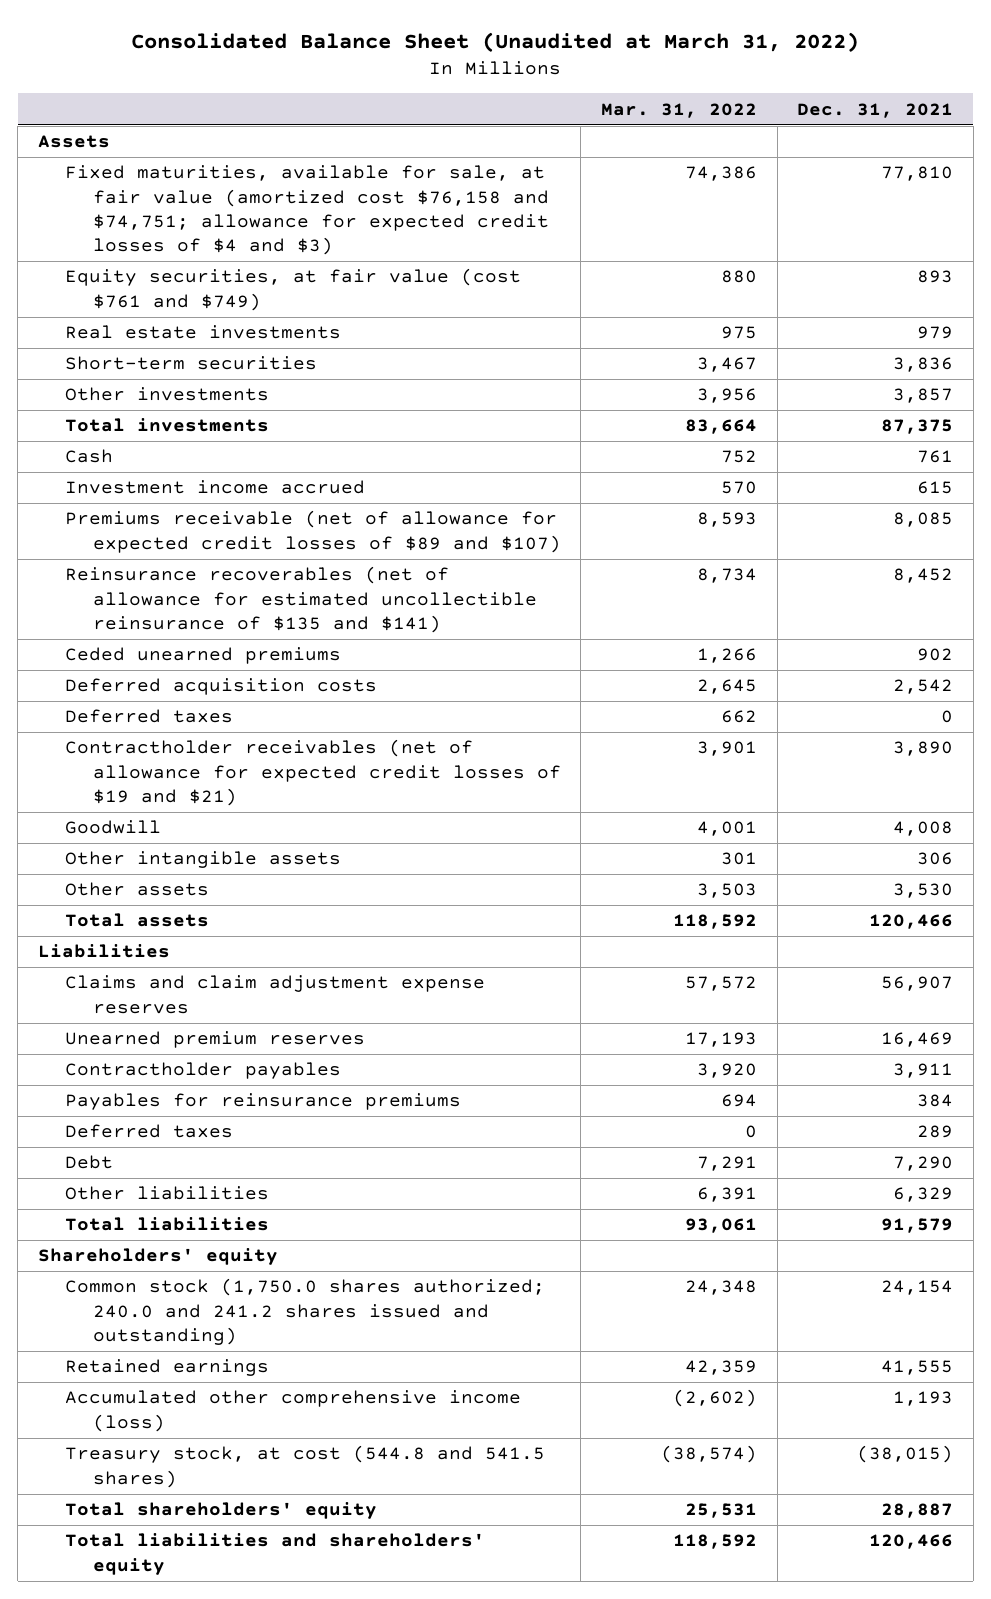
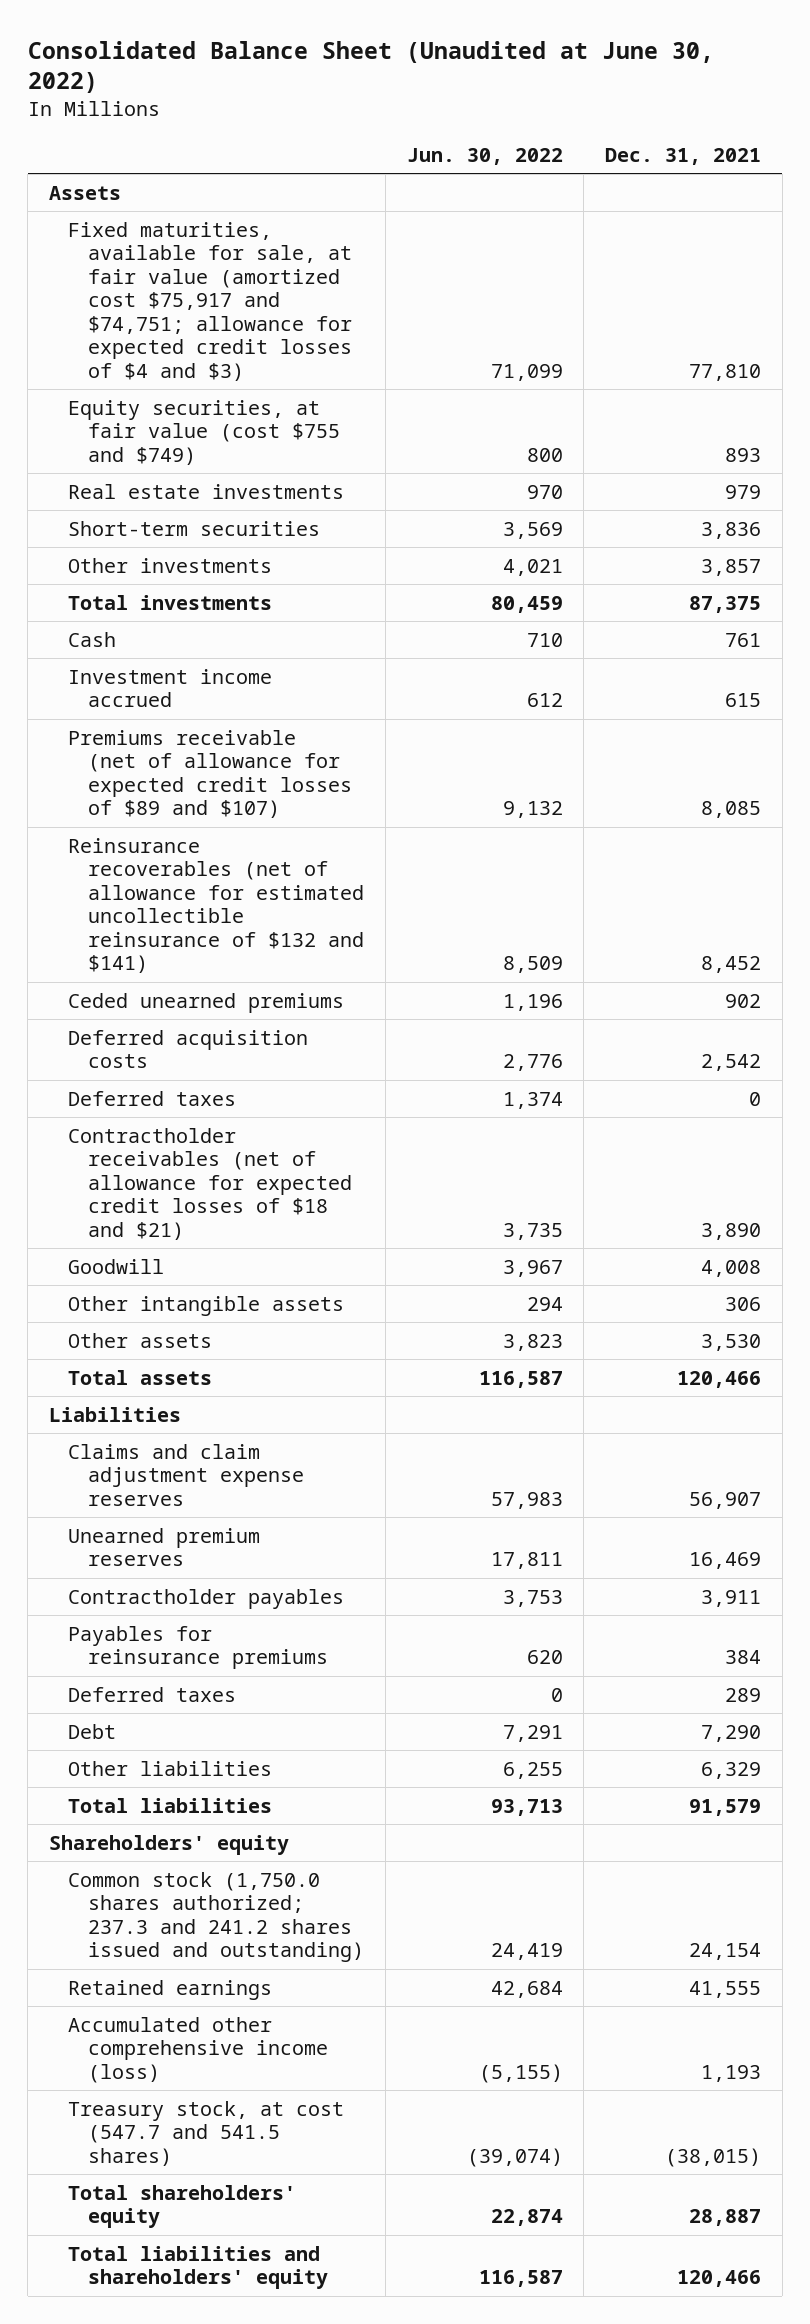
- Consolidated Balance Sheet (Unaudited at March 31, 2022)
+ Consolidated Balance Sheet (Unaudited at June 30, 2022)
- | Mar. 31, 2022 | Dec. 31, 2021
+ | Jun. 30, 2022 | Dec. 31, 2021
- Fixed maturities, available for sale, at fair value (amortized cost $76,158 and $74,751; allowance for expected credit losses of $4 and $3) | 74,386 | 77,810
- Equity securities, at fair value (cost $761 and $749) | 880 | 893
+ Fixed maturities, available for sale, at fair value (amortized cost $75,917 and $74,751; allowance for expected credit losses of $4 and $3) | 71,099 | 77,810
+ Equity securities, at fair value (cost $755 and $749) | 800 | 893
- Reinsurance recoverables (net of allowance for estimated uncollectible reinsurance of $135 and $141) | 8,734 | 8,452
+ Reinsurance recoverables (net of allowance for estimated uncollectible reinsurance of $132 and $141) | 8,509 | 8,452
- Contractholder receivables (net of allowance for expected credit losses of $19 and $21) | 3,901 | 3,890
+ Contractholder receivables (net of allowance for expected credit losses of $18 and $21) | 3,735 | 3,890
- Common stock (1,750.0 shares authorized; 240.0 and 241.2 shares issued and outstanding) | 24,348 | 24,154
+ Common stock (1,750.0 shares authorized; 237.3 and 241.2 shares issued and outstanding) | 24,419 | 24,154
- Treasury stock, at cost (544.8 and 541.5 shares) | (38,574) | (38,015)
+ Treasury stock, at cost (547.7 and 541.5 shares) | (39,074) | (38,015)

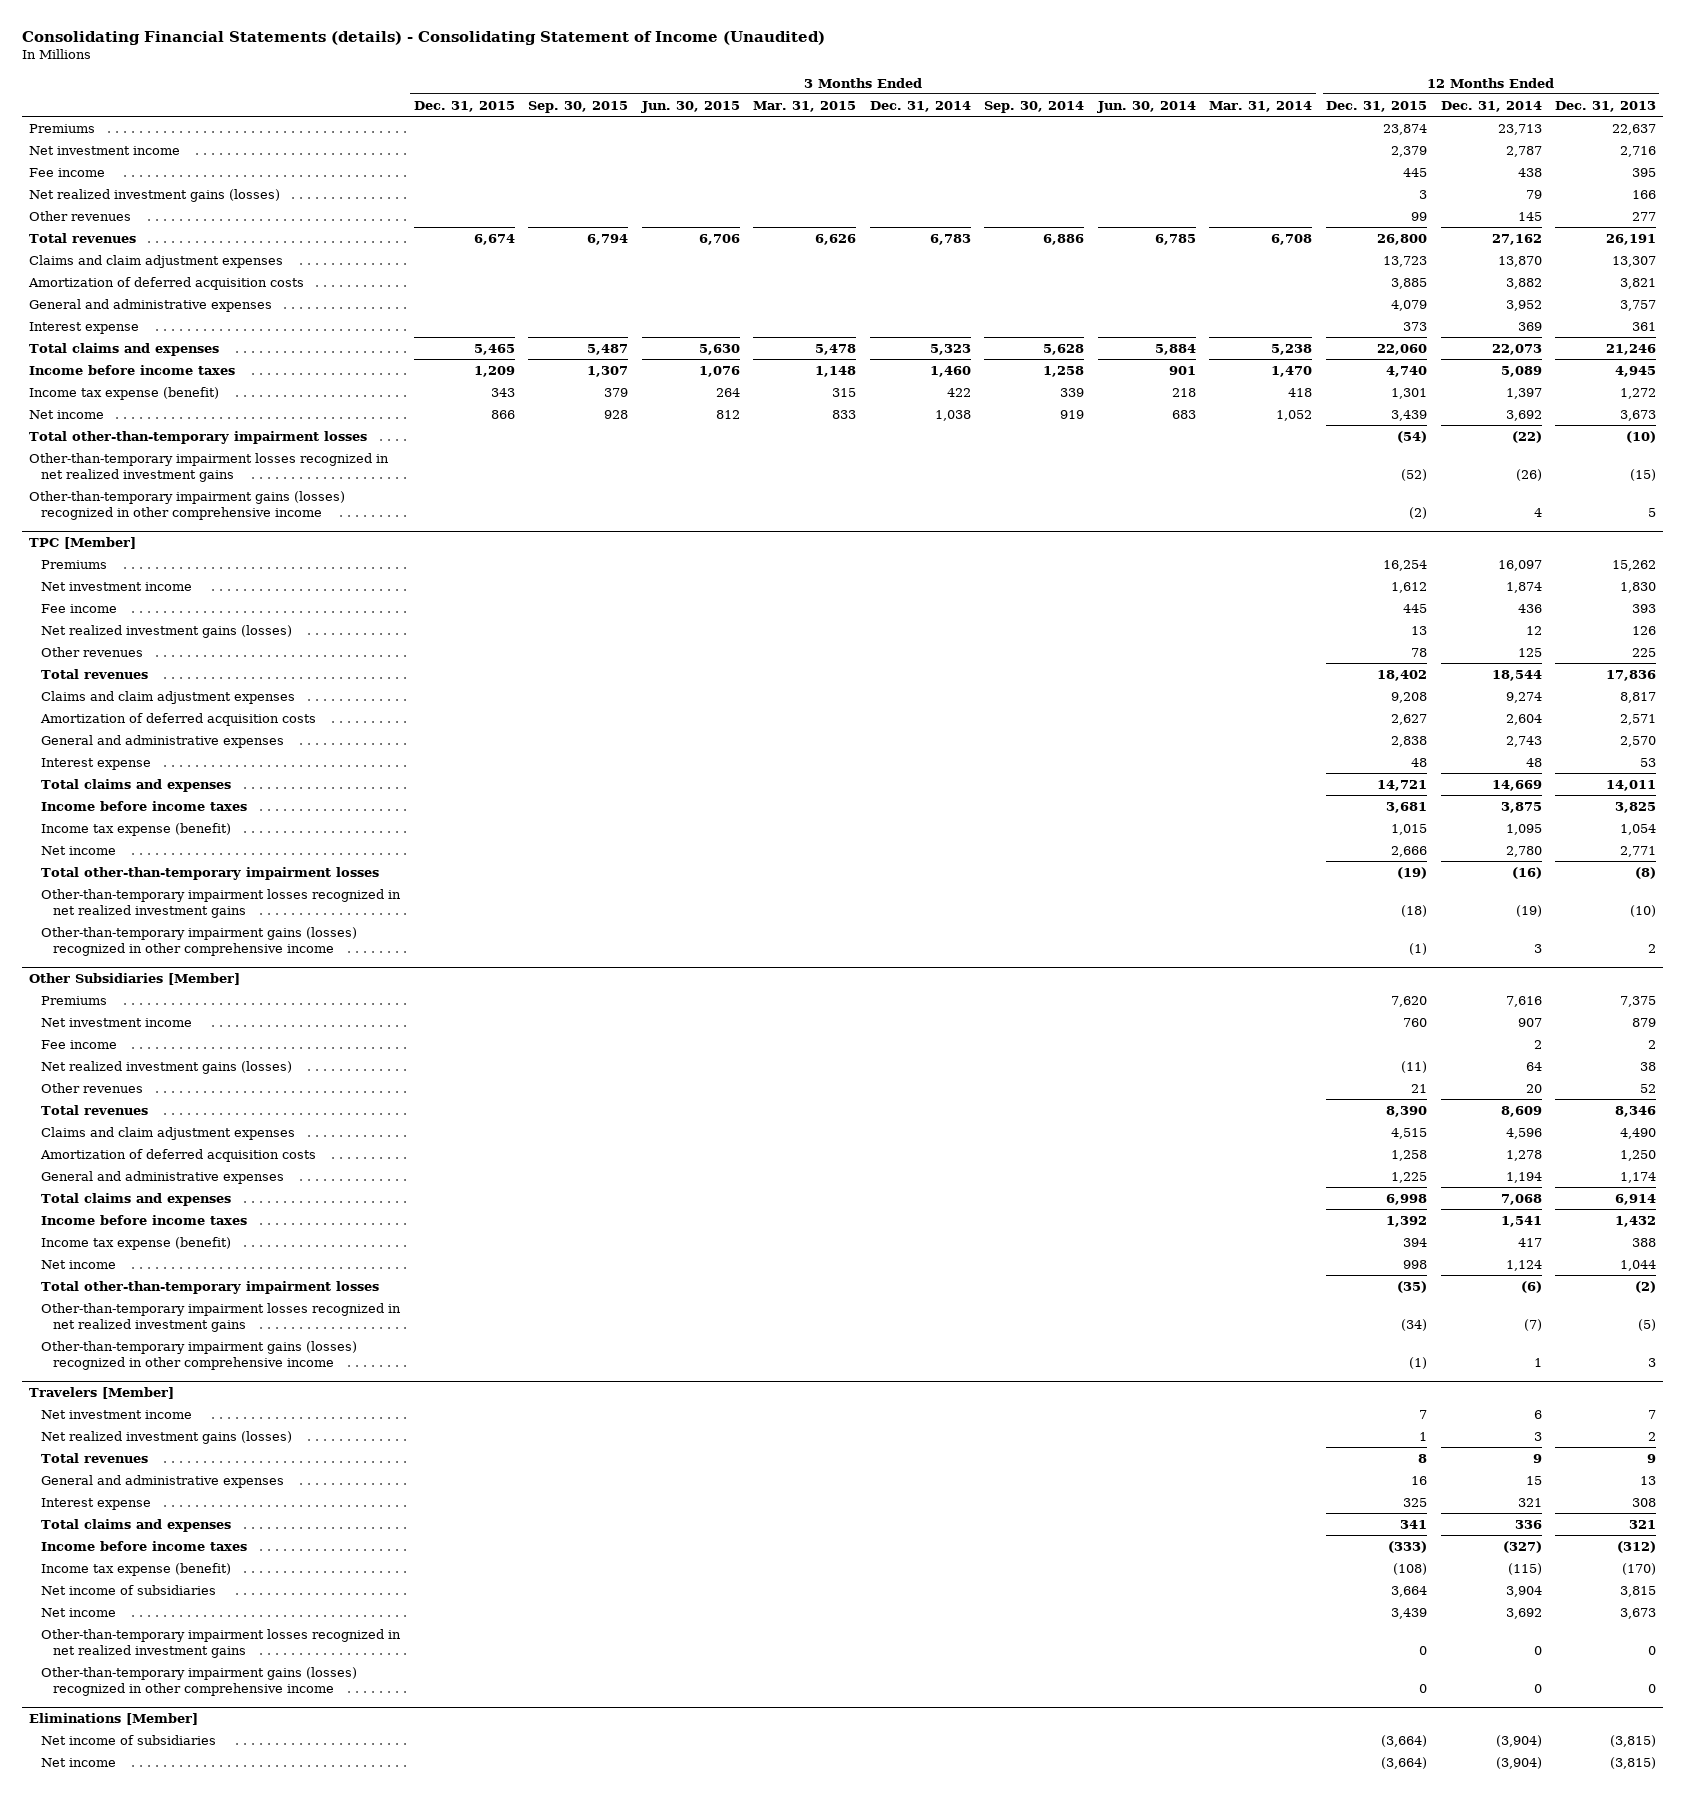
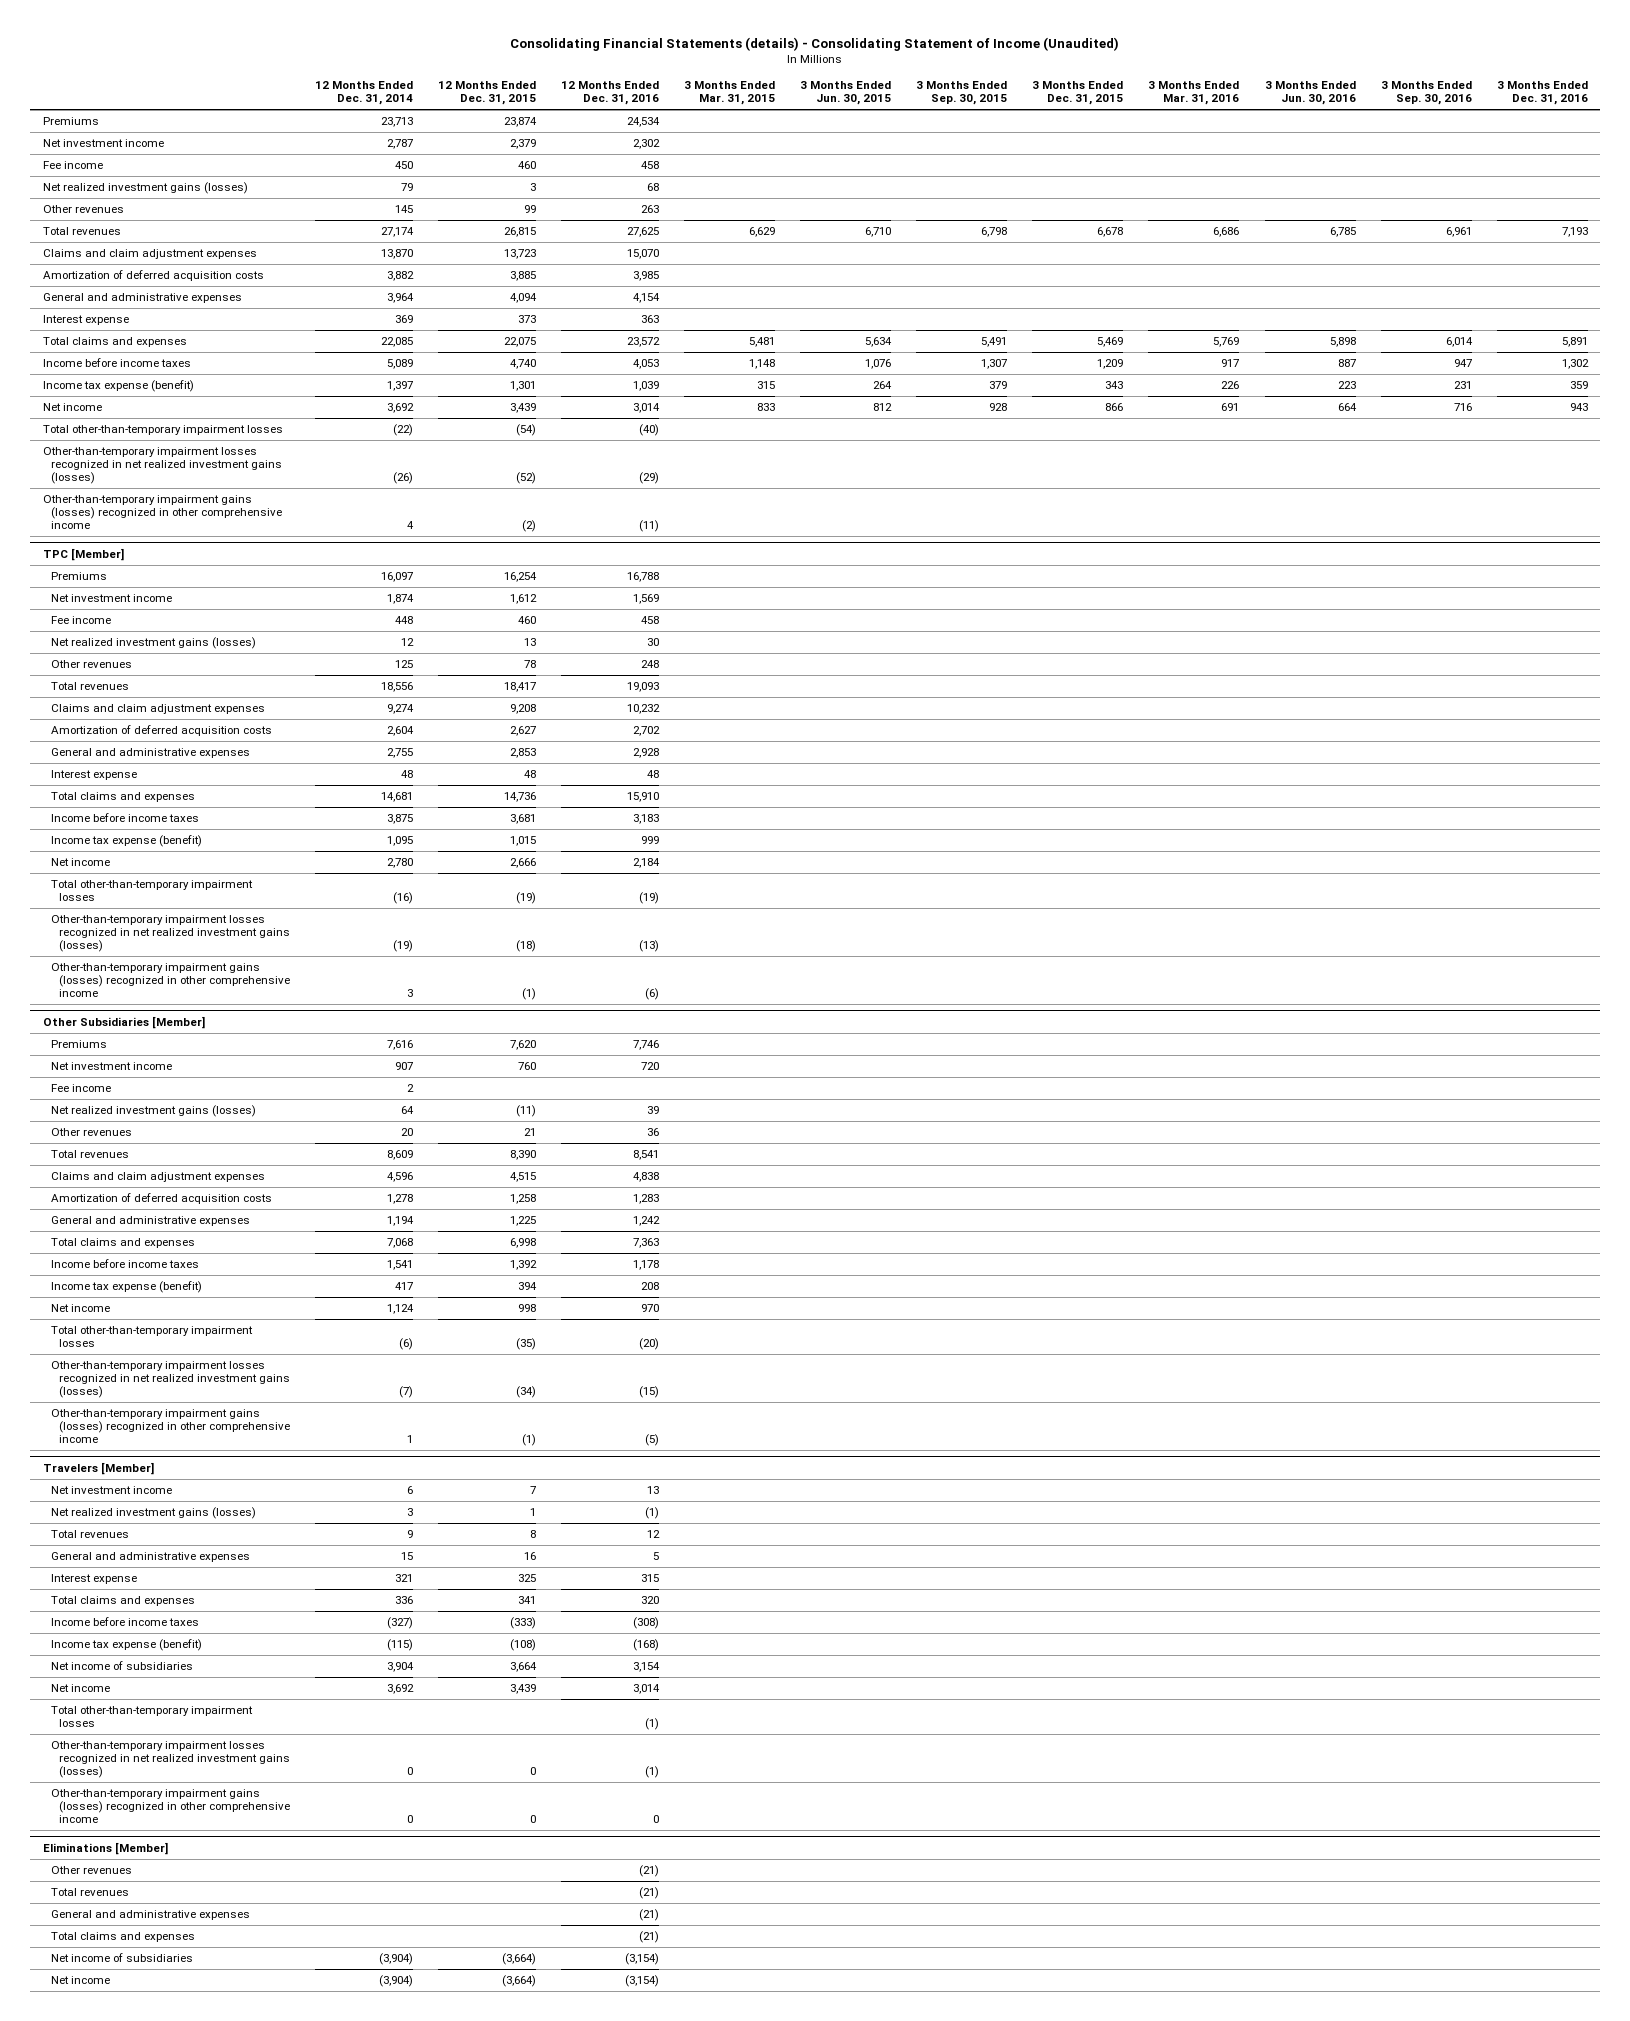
- | 3 Months Ended Dec. 31, 2015 | 3 Months Ended Sep. 30, 2015 | 3 Months Ended Jun. 30, 2015 | 3 Months Ended Mar. 31, 2015 | 3 Months Ended Dec. 31, 2014 | 3 Months Ended Sep. 30, 2014 | 3 Months Ended Jun. 30, 2014 | 3 Months Ended Mar. 31, 2014 | 12 Months Ended Dec. 31, 2015 | 12 Months Ended Dec. 31, 2014 | 12 Months Ended Dec. 31, 2013
+ | 12 Months Ended Dec. 31, 2014 | 12 Months Ended Dec. 31, 2015 | 12 Months Ended Dec. 31, 2016 | 3 Months Ended Mar. 31, 2015 | 3 Months Ended Jun. 30, 2015 | 3 Months Ended Sep. 30, 2015 | 3 Months Ended Dec. 31, 2015 | 3 Months Ended Mar. 31, 2016 | 3 Months Ended Jun. 30, 2016 | 3 Months Ended Sep. 30, 2016 | 3 Months Ended Dec. 31, 2016
- Fee income | | | | | | | | | 445 | 438 | 395
+ Fee income | 450 | 460 | 458 | | | | | | | |
- Total revenues | 6,674 | 6,794 | 6,706 | 6,626 | 6,783 | 6,886 | 6,785 | 6,708 | 26,800 | 27,162 | 26,191
+ Total revenues | 27,174 | 26,815 | 27,625 | 6,629 | 6,710 | 6,798 | 6,678 | 6,686 | 6,785 | 6,961 | 7,193
- General and administrative expenses | | | | | | | | | 4,079 | 3,952 | 3,757
+ General and administrative expenses | 3,964 | 4,094 | 4,154 | | | | | | | |
- Total claims and expenses | 5,465 | 5,487 | 5,630 | 5,478 | 5,323 | 5,628 | 5,884 | 5,238 | 22,060 | 22,073 | 21,246
+ Total claims and expenses | 22,085 | 22,075 | 23,572 | 5,481 | 5,634 | 5,491 | 5,469 | 5,769 | 5,898 | 6,014 | 5,891
- Other-than-temporary impairment losses recognized in net realized investment gains | | | | | | | | | (52) | (26) | (15)
+ Other-than-temporary impairment losses recognized in net realized investment gains (losses) | (26) | (52) | (29) | | | | | | | |
@ TPC [Member]
- Fee income | | | | | | | | | 445 | 436 | 393
+ Fee income | 448 | 460 | 458 | | | | | | | |
- Total revenues | | | | | | | | | 18,402 | 18,544 | 17,836
+ Total revenues | 18,556 | 18,417 | 19,093 | | | | | | | |
- General and administrative expenses | | | | | | | | | 2,838 | 2,743 | 2,570
+ General and administrative expenses | 2,755 | 2,853 | 2,928 | | | | | | | |
- Total claims and expenses | | | | | | | | | 14,721 | 14,669 | 14,011
+ Total claims and expenses | 14,681 | 14,736 | 15,910 | | | | | | | |
- Other-than-temporary impairment losses recognized in net realized investment gains | | | | | | | | | (18) | (19) | (10)
+ Other-than-temporary impairment losses recognized in net realized investment gains (losses) | (19) | (18) | (13) | | | | | | | |
@ Other Subsidiaries [Member]
- Other-than-temporary impairment losses recognized in net realized investment gains | | | | | | | | | (34) | (7) | (5)
+ Other-than-temporary impairment losses recognized in net realized investment gains (losses) | (7) | (34) | (15) | | | | | | | |
@ Travelers [Member]
- Other-than-temporary impairment losses recognized in net realized investment gains | | | | | | | | | 0 | 0 | 0
+ Total other-than-temporary impairment losses | | | (1) | | | | | | | |
+ Other-than-temporary impairment losses recognized in net realized investment gains (losses) | 0 | 0 | (1) | | | | | | | |
@ Eliminations [Member]
+ Other revenues | | | (21) | | | | | | | |
+ Total revenues | | | (21) | | | | | | | |
+ General and administrative expenses | | | (21) | | | | | | | |
+ Total claims and expenses | | | (21) | | | | | | | |

